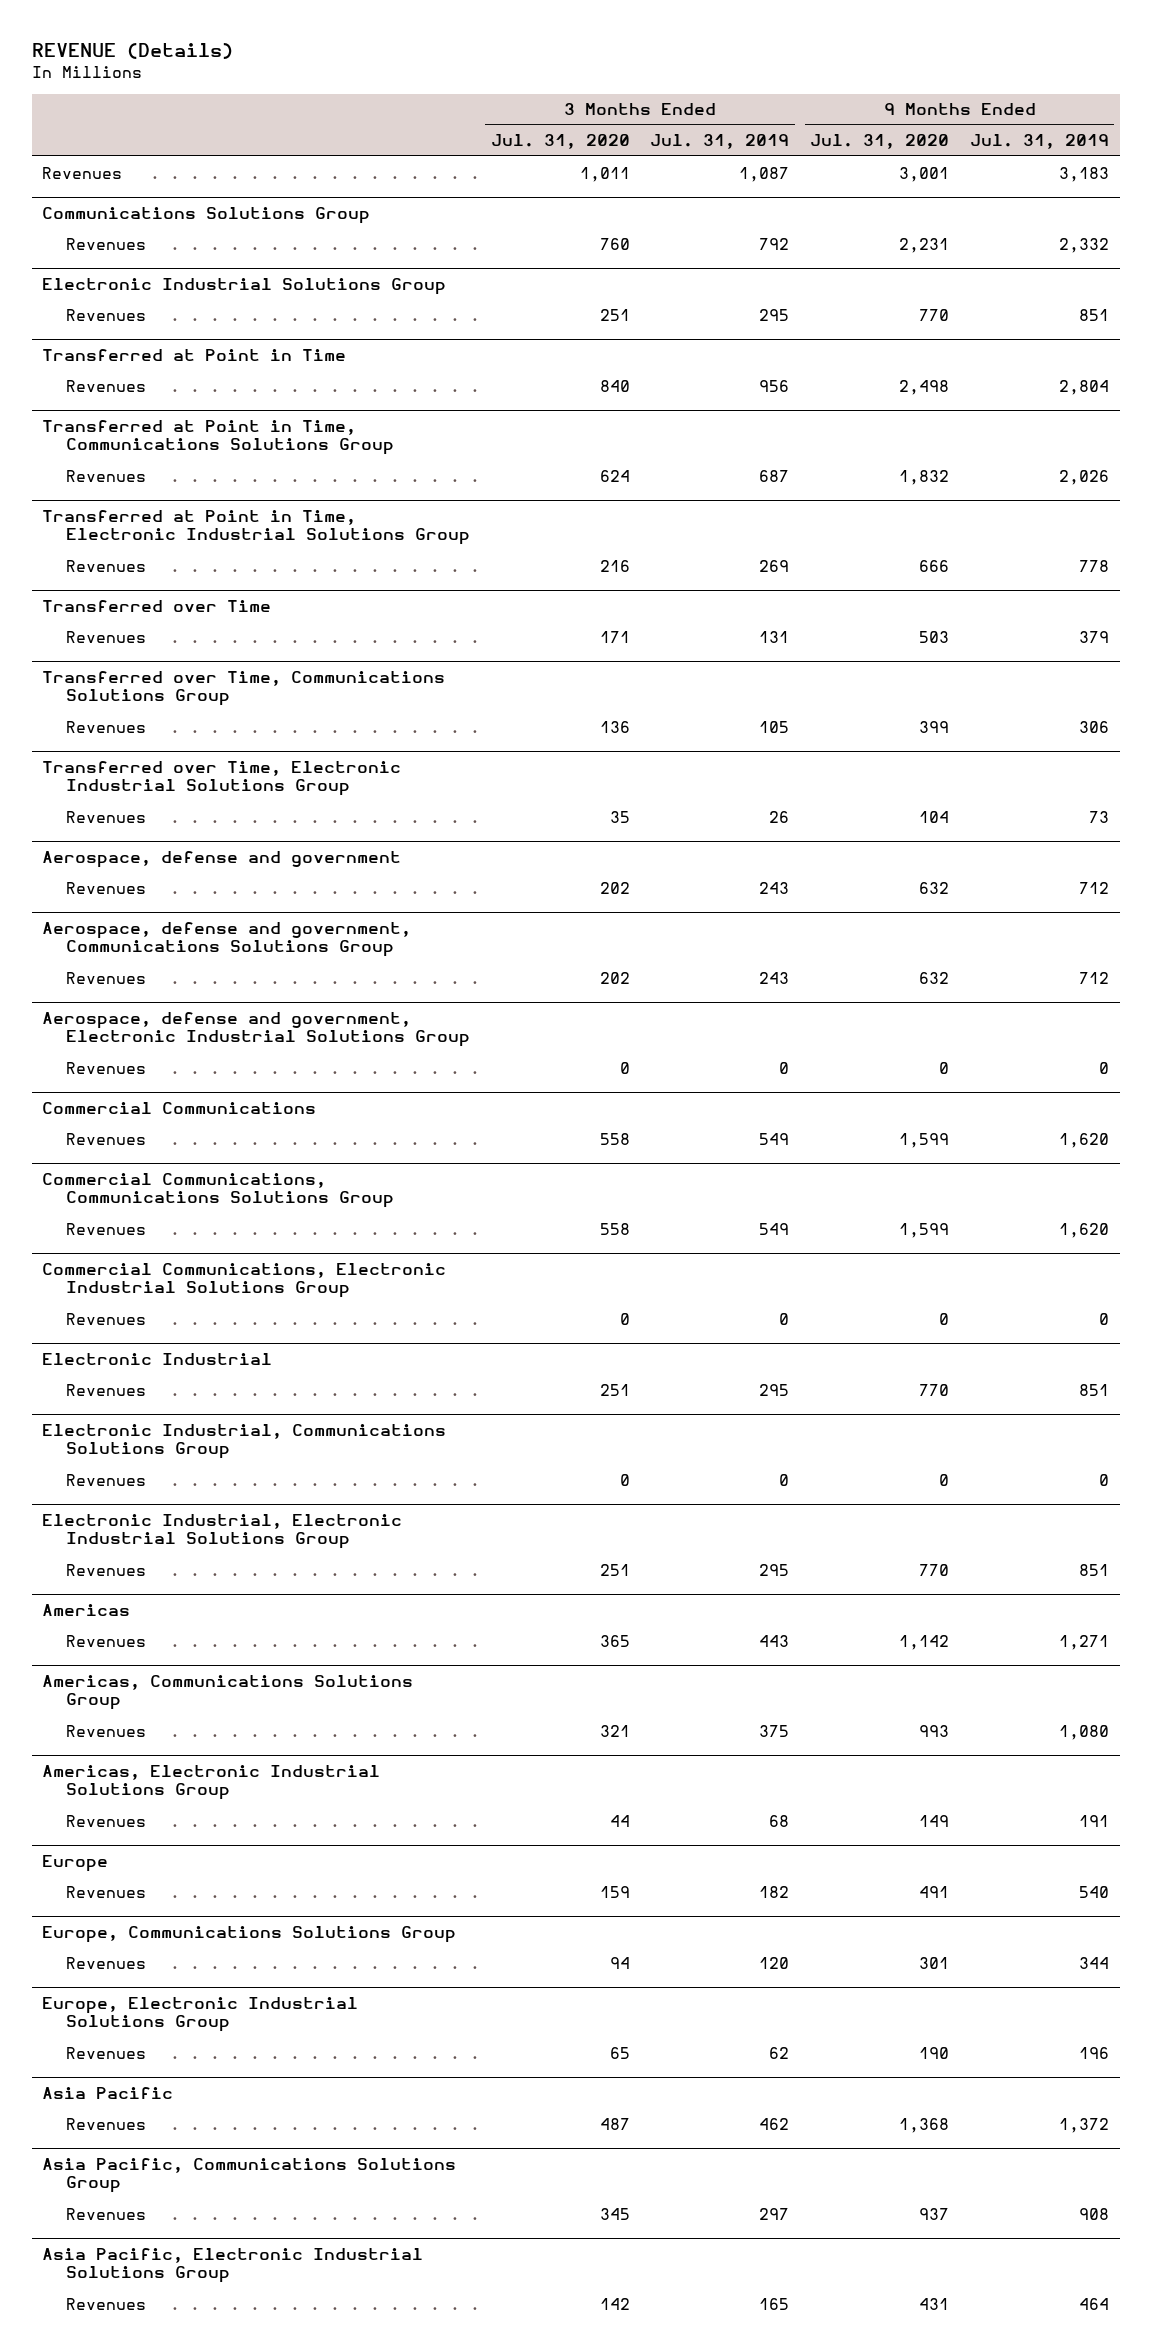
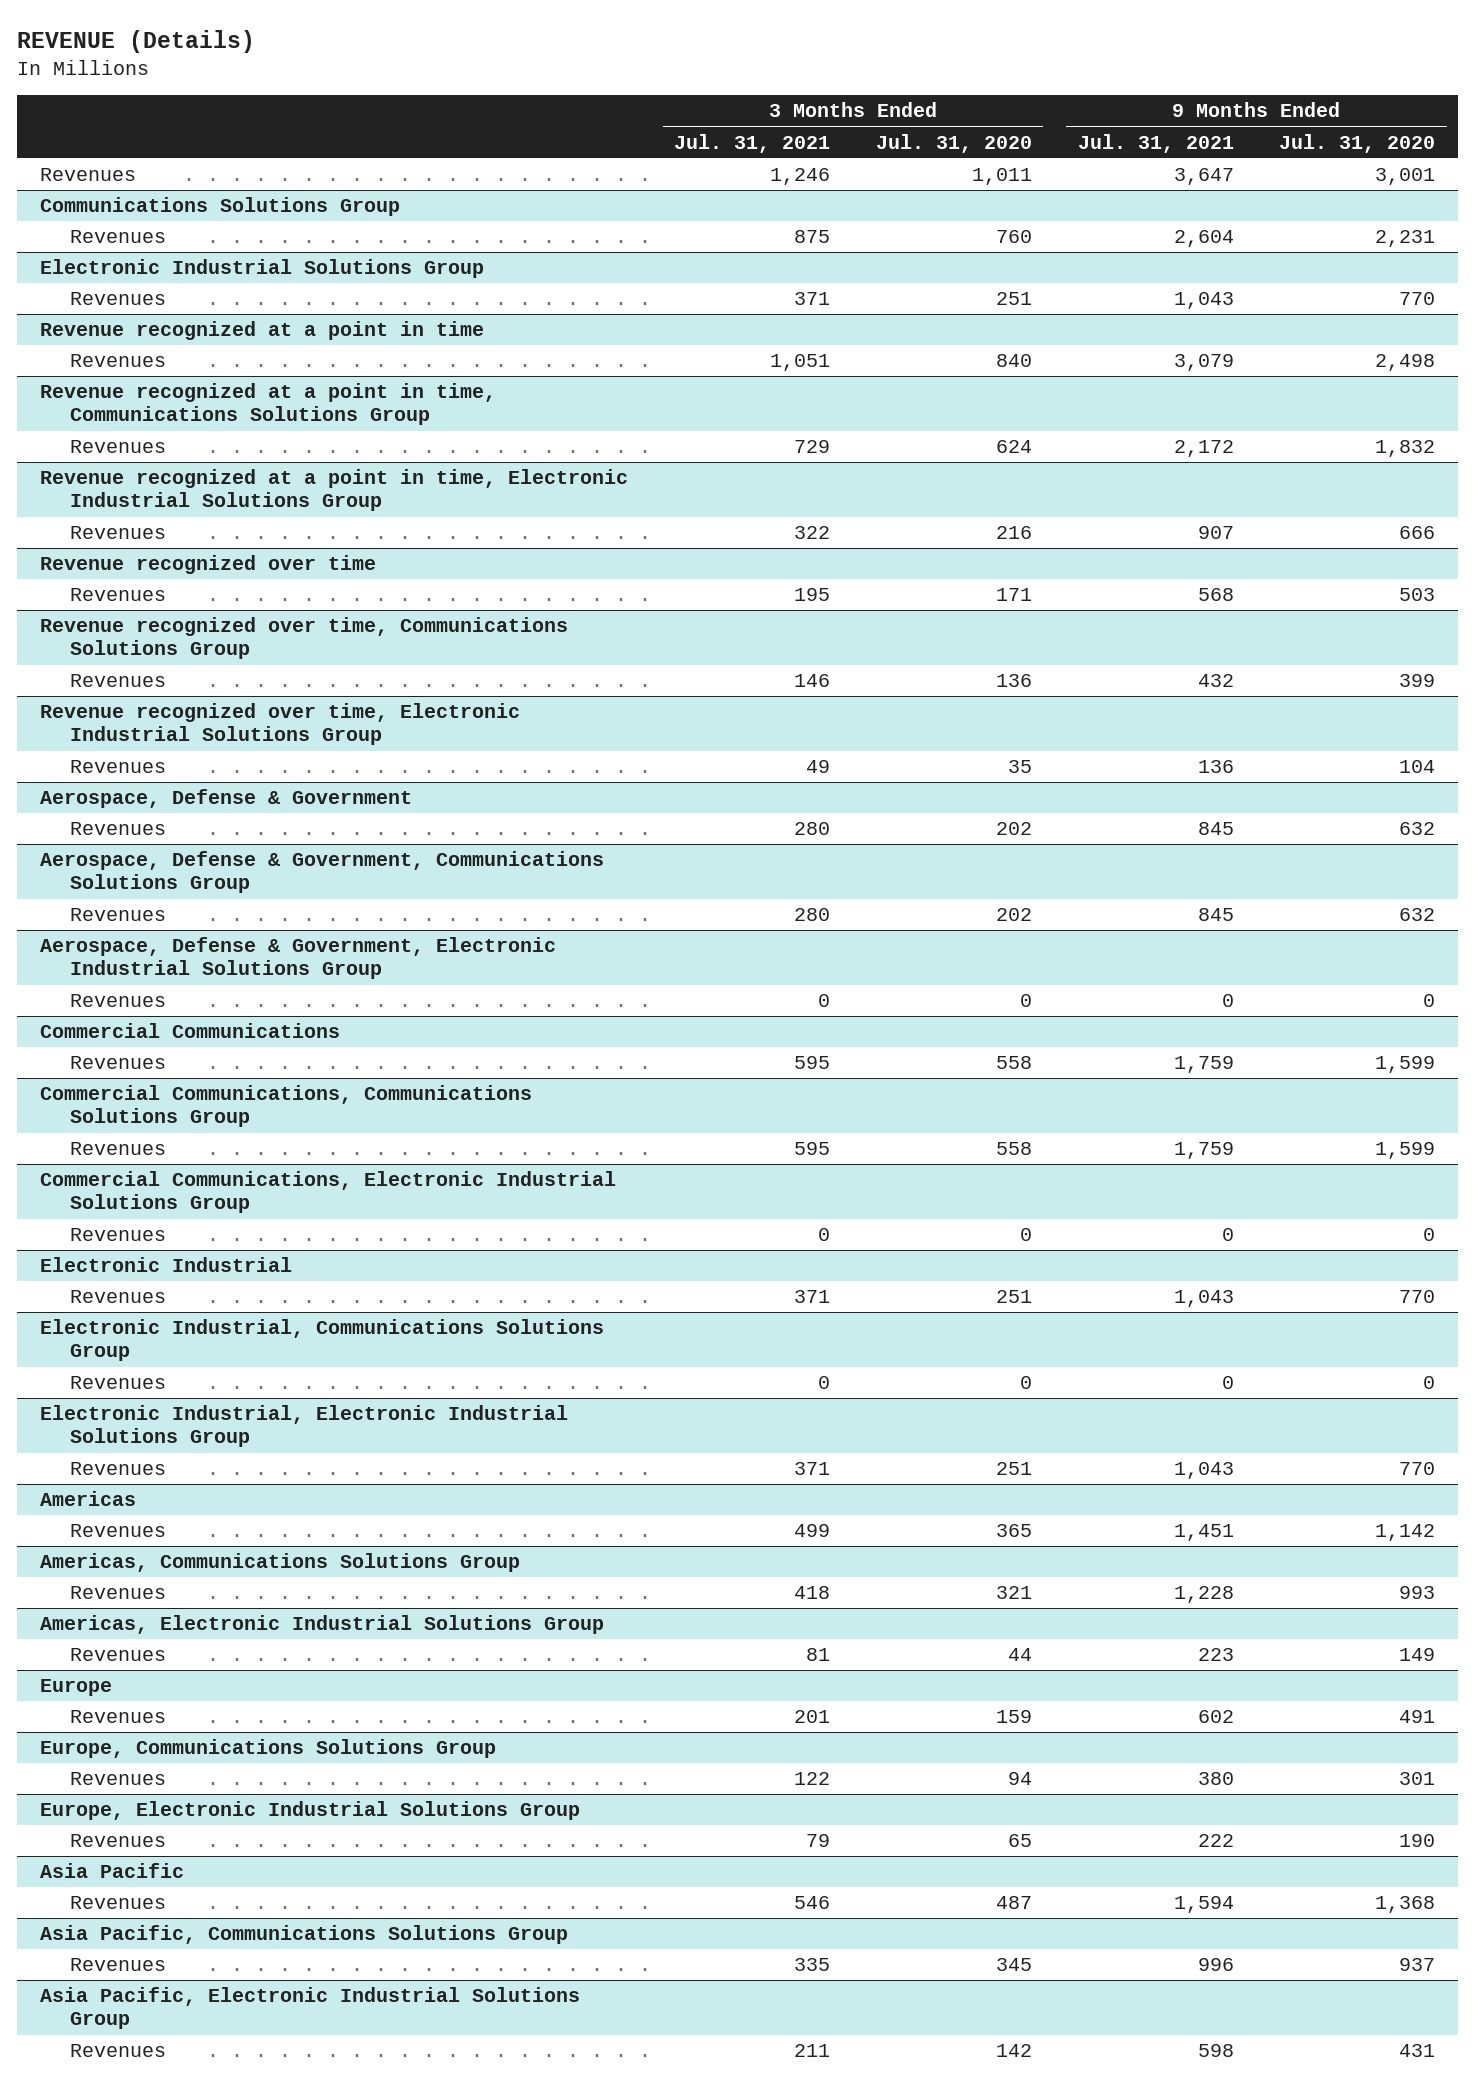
- | 3 Months Ended Jul. 31, 2020 | 3 Months Ended Jul. 31, 2019 | 9 Months Ended Jul. 31, 2020 | 9 Months Ended Jul. 31, 2019
+ | 3 Months Ended Jul. 31, 2021 | 3 Months Ended Jul. 31, 2020 | 9 Months Ended Jul. 31, 2021 | 9 Months Ended Jul. 31, 2020
- Transferred at Point in Time
+ Revenue recognized at a point in time
- Transferred at Point in Time, Communications Solutions Group
+ Revenue recognized at a point in time, Communications Solutions Group
- Transferred at Point in Time, Electronic Industrial Solutions Group
+ Revenue recognized at a point in time, Electronic Industrial Solutions Group
- Transferred over Time
+ Revenue recognized over time
- Transferred over Time, Communications Solutions Group
+ Revenue recognized over time, Communications Solutions Group
- Transferred over Time, Electronic Industrial Solutions Group
+ Revenue recognized over time, Electronic Industrial Solutions Group
- Aerospace, defense and government
+ Aerospace, Defense & Government
- Aerospace, defense and government, Communications Solutions Group
+ Aerospace, Defense & Government, Communications Solutions Group
- Aerospace, defense and government, Electronic Industrial Solutions Group
+ Aerospace, Defense & Government, Electronic Industrial Solutions Group

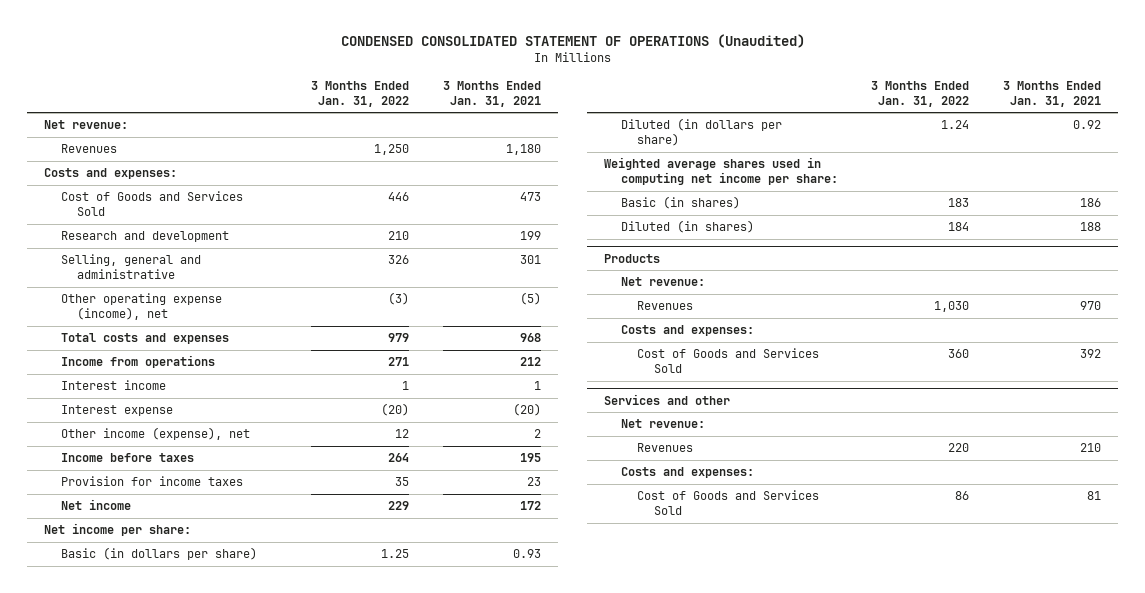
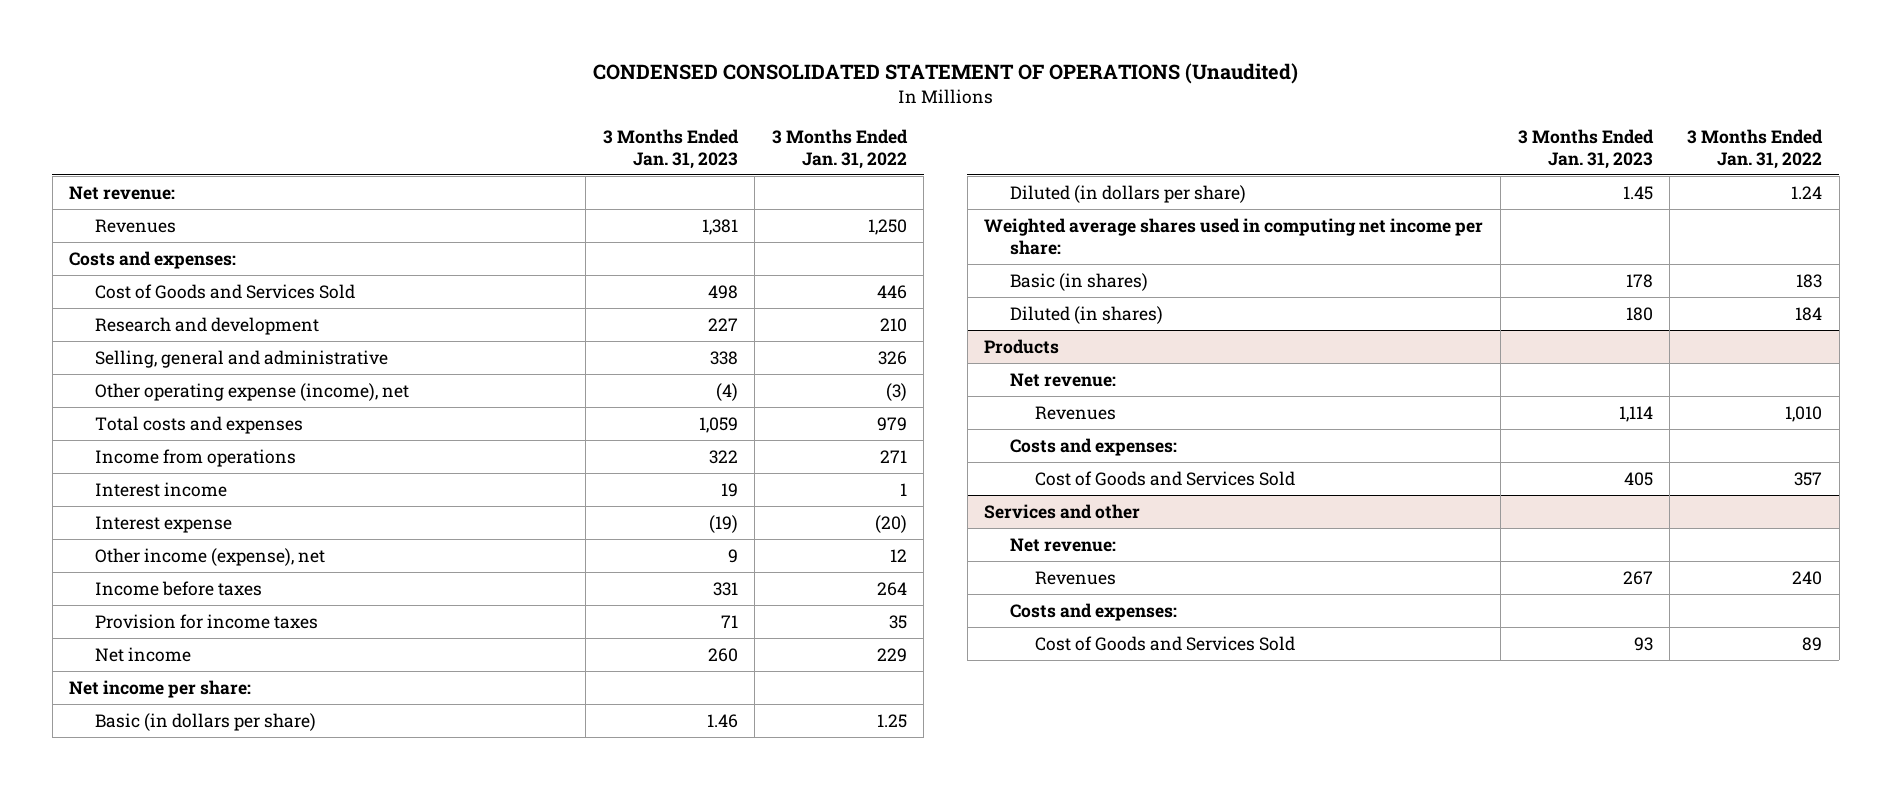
- | 3 Months Ended Jan. 31, 2022 | 3 Months Ended Jan. 31, 2021
+ | 3 Months Ended Jan. 31, 2023 | 3 Months Ended Jan. 31, 2022
@ Products
- Revenues | 1,030 | 970
+ Revenues | 1,114 | 1,010
- Cost of Goods and Services Sold | 360 | 392
+ Cost of Goods and Services Sold | 405 | 357
@ Services and other
- Revenues | 220 | 210
+ Revenues | 267 | 240
- Cost of Goods and Services Sold | 86 | 81
+ Cost of Goods and Services Sold | 93 | 89

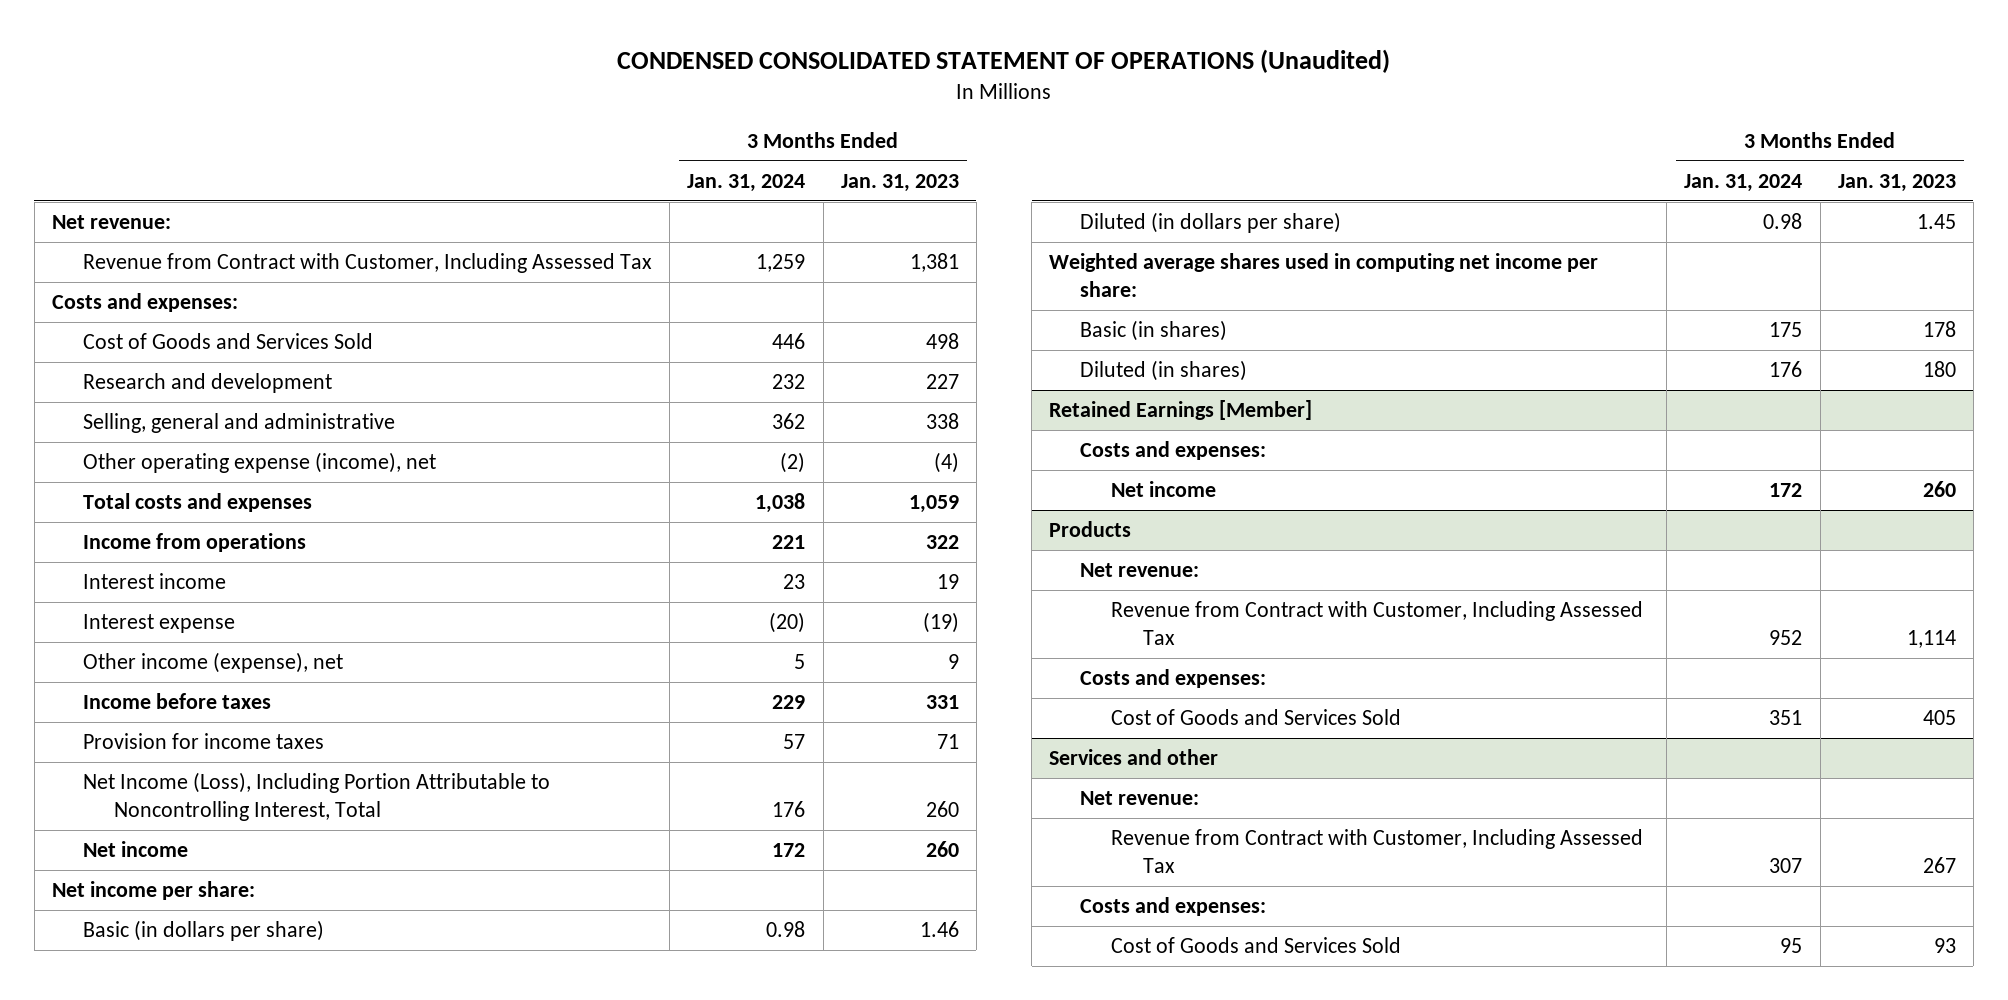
- | 3 Months Ended Jan. 31, 2023 | 3 Months Ended Jan. 31, 2022
+ | 3 Months Ended Jan. 31, 2024 | 3 Months Ended Jan. 31, 2023
- Revenues | 1,381 | 1,250
+ Revenue from Contract with Customer, Including Assessed Tax | 1,259 | 1,381
+ Net Income (Loss), Including Portion Attributable to Noncontrolling Interest, Total | 176 | 260
+ Retained Earnings [Member]
+ Costs and expenses:
+ Net income | 172 | 260
@ Products
- Revenues | 1,114 | 1,010
+ Revenue from Contract with Customer, Including Assessed Tax | 952 | 1,114
@ Services and other
- Revenues | 267 | 240
+ Revenue from Contract with Customer, Including Assessed Tax | 307 | 267

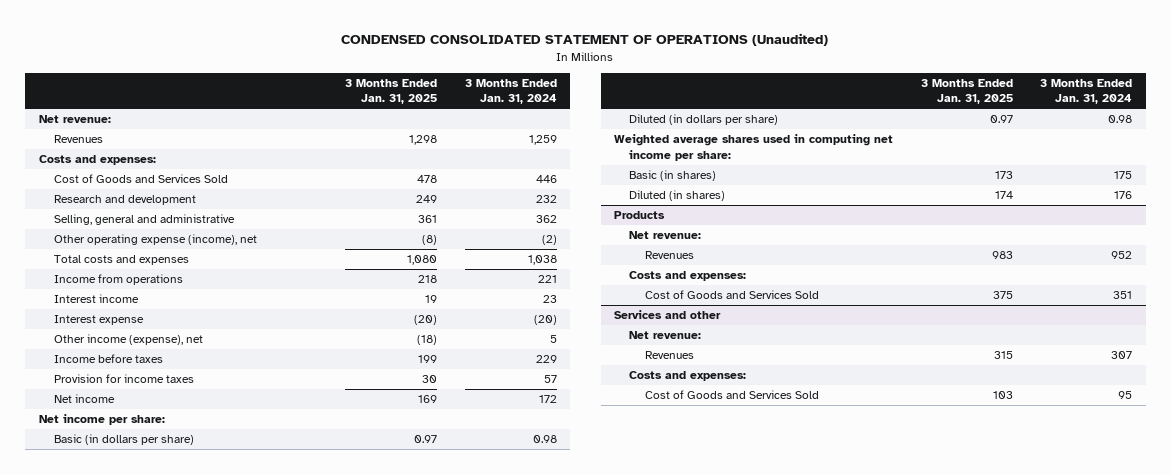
- | 3 Months Ended Jan. 31, 2024 | 3 Months Ended Jan. 31, 2023
+ | 3 Months Ended Jan. 31, 2025 | 3 Months Ended Jan. 31, 2024
- Revenue from Contract with Customer, Including Assessed Tax | 1,259 | 1,381
+ Revenues | 1,298 | 1,259
- Net Income (Loss), Including Portion Attributable to Noncontrolling Interest, Total | 176 | 260
- Retained Earnings [Member]
- Costs and expenses:
- Net income | 172 | 260
@ Products
- Revenue from Contract with Customer, Including Assessed Tax | 952 | 1,114
+ Revenues | 983 | 952
@ Services and other
- Revenue from Contract with Customer, Including Assessed Tax | 307 | 267
+ Revenues | 315 | 307

